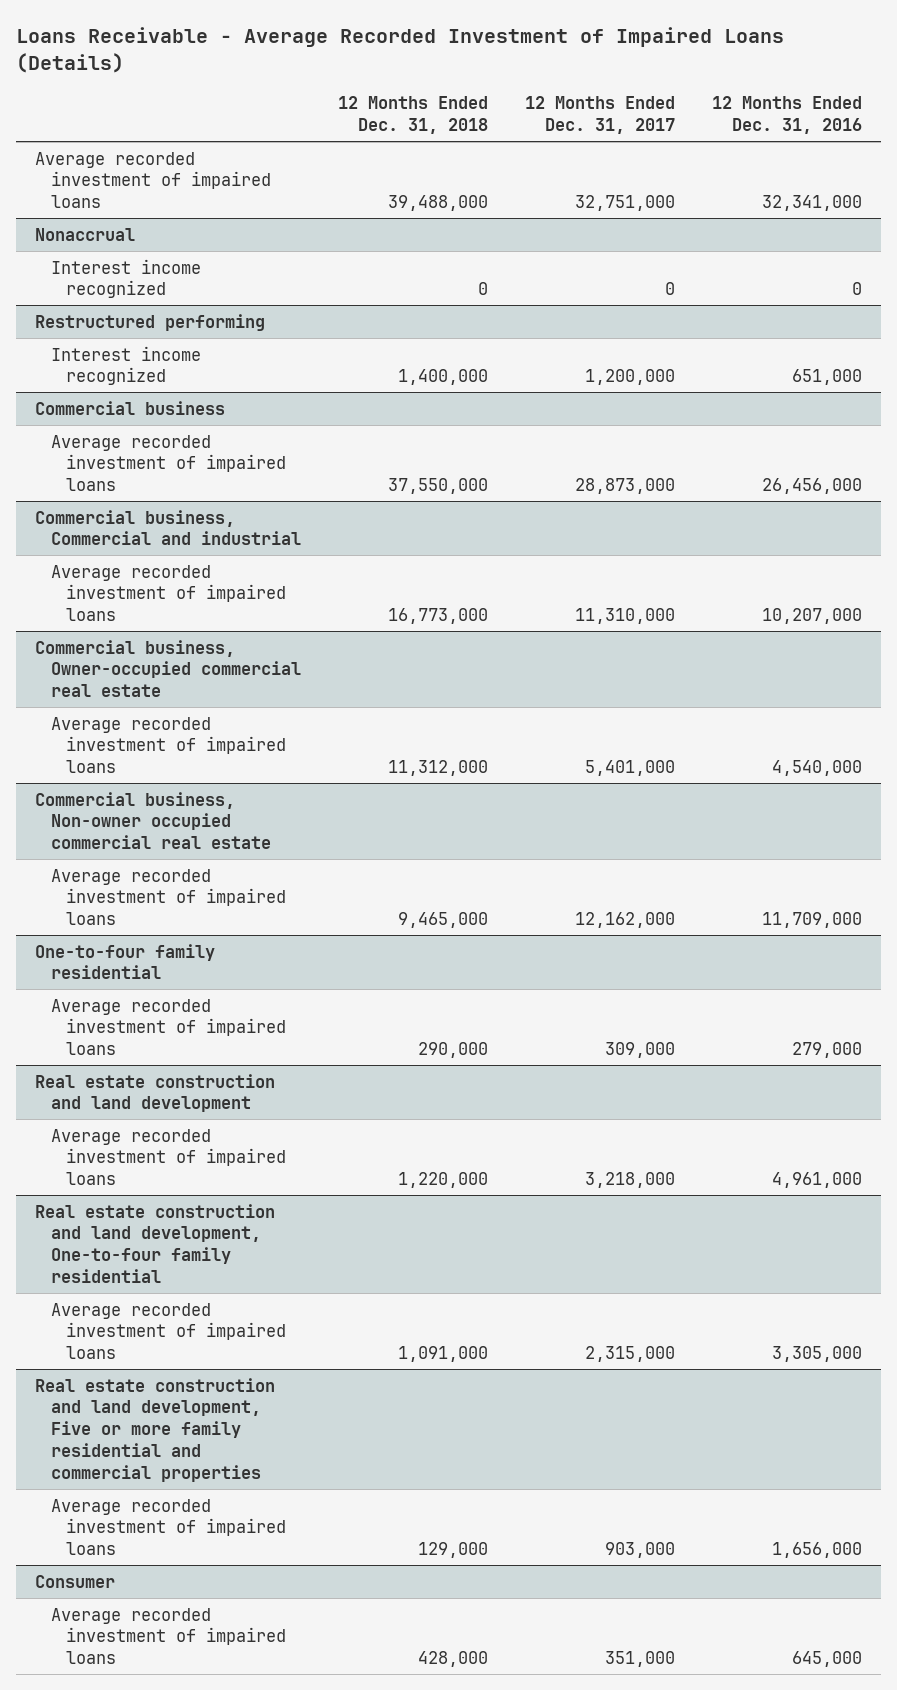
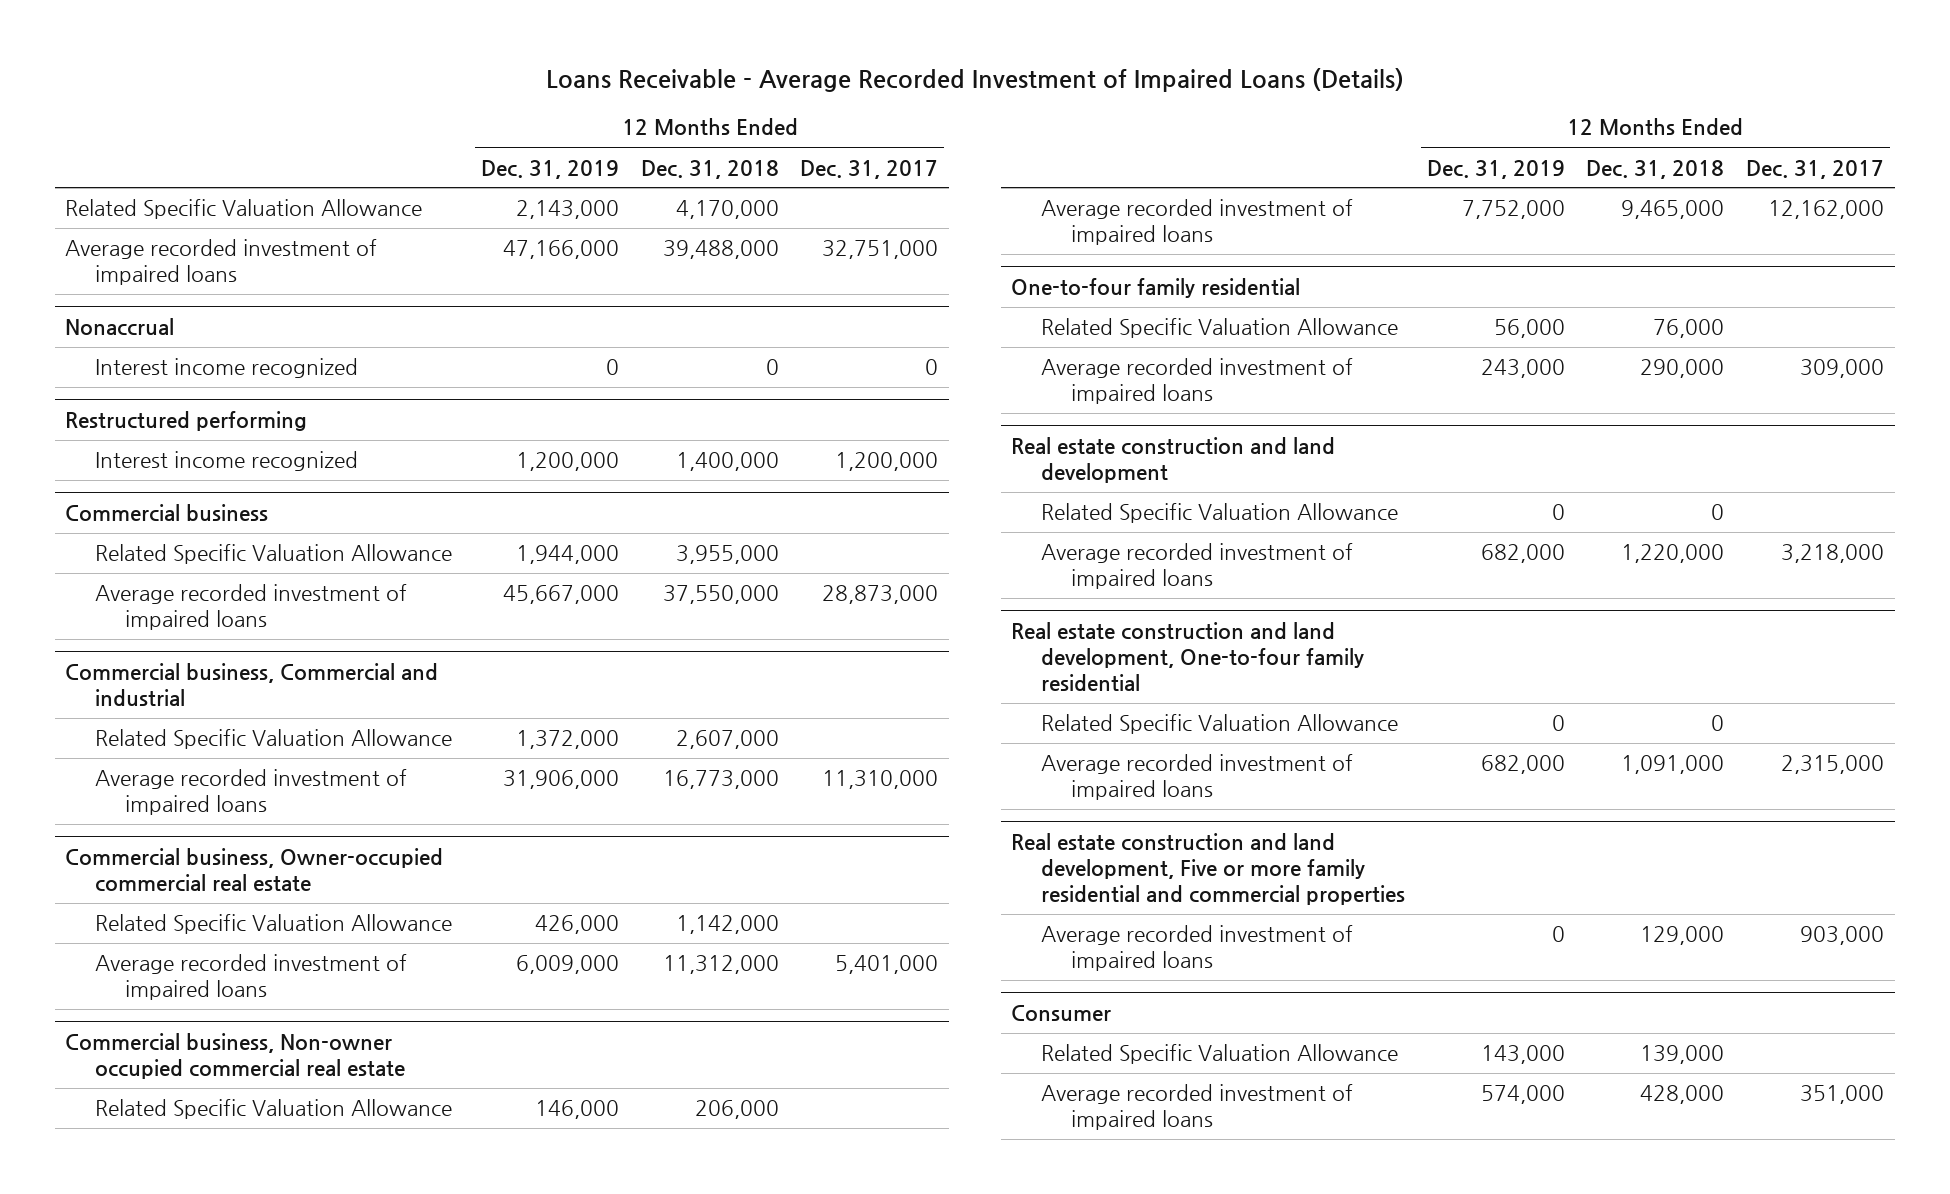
- | 12 Months Ended Dec. 31, 2018 | 12 Months Ended Dec. 31, 2017 | 12 Months Ended Dec. 31, 2016
+ | 12 Months Ended Dec. 31, 2019 | 12 Months Ended Dec. 31, 2018 | 12 Months Ended Dec. 31, 2017
+ Related Specific Valuation Allowance | 2,143,000 | 4,170,000 |
@ Commercial business
+ Related Specific Valuation Allowance | 1,944,000 | 3,955,000 |
@ Commercial business, Commercial and industrial
+ Related Specific Valuation Allowance | 1,372,000 | 2,607,000 |
@ Commercial business, Owner-occupied commercial real estate
+ Related Specific Valuation Allowance | 426,000 | 1,142,000 |
@ Commercial business, Non-owner occupied commercial real estate
+ Related Specific Valuation Allowance | 146,000 | 206,000 |
@ One-to-four family residential
+ Related Specific Valuation Allowance | 56,000 | 76,000 |
@ Real estate construction and land development
+ Related Specific Valuation Allowance | 0 | 0 |
@ Real estate construction and land development, One-to-four family residential
+ Related Specific Valuation Allowance | 0 | 0 |
@ Consumer
+ Related Specific Valuation Allowance | 143,000 | 139,000 |

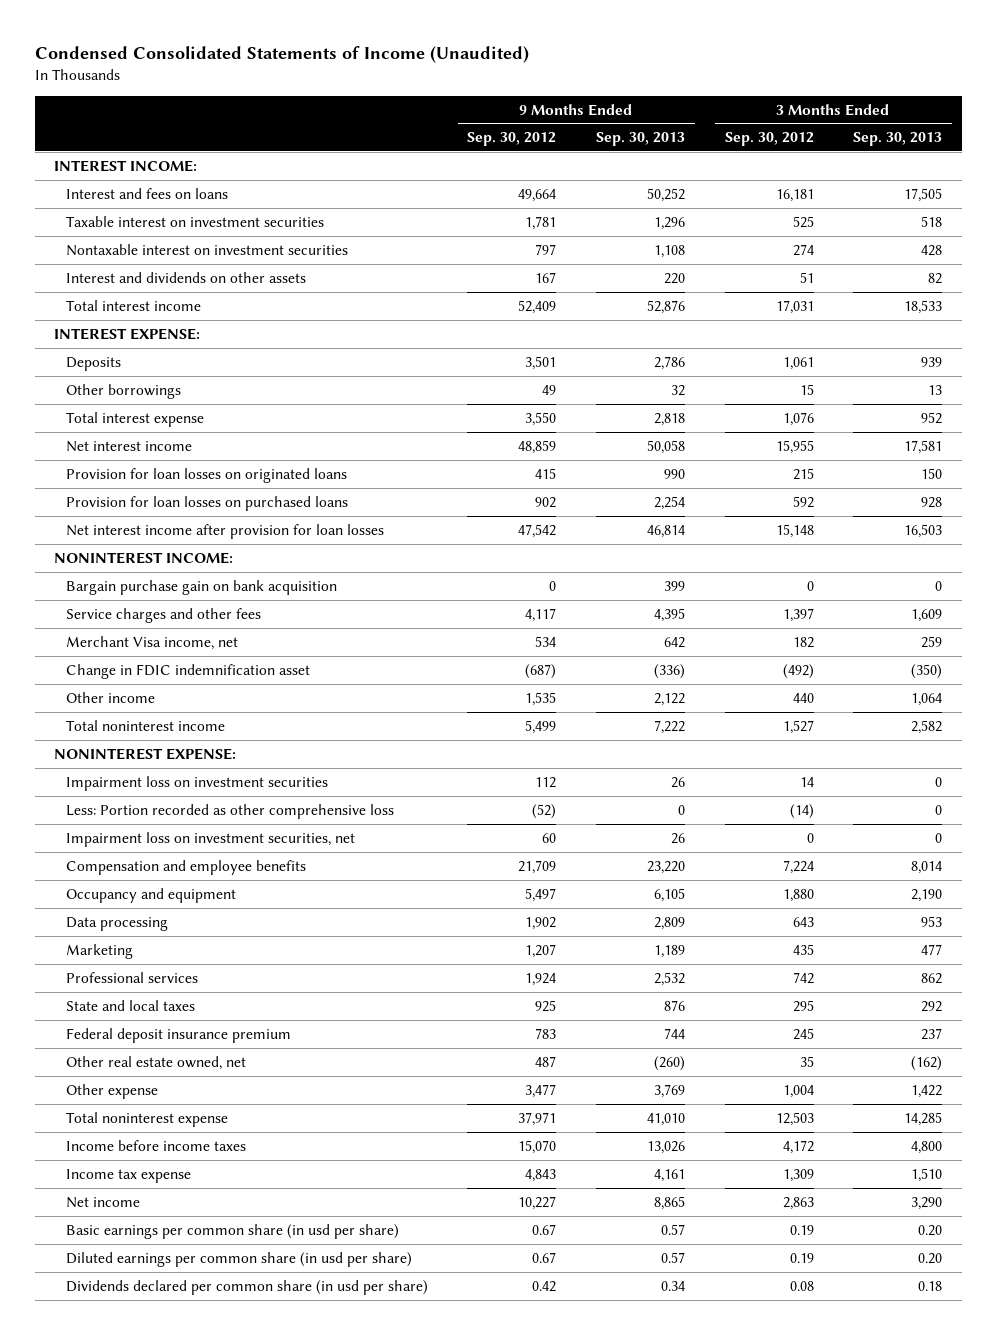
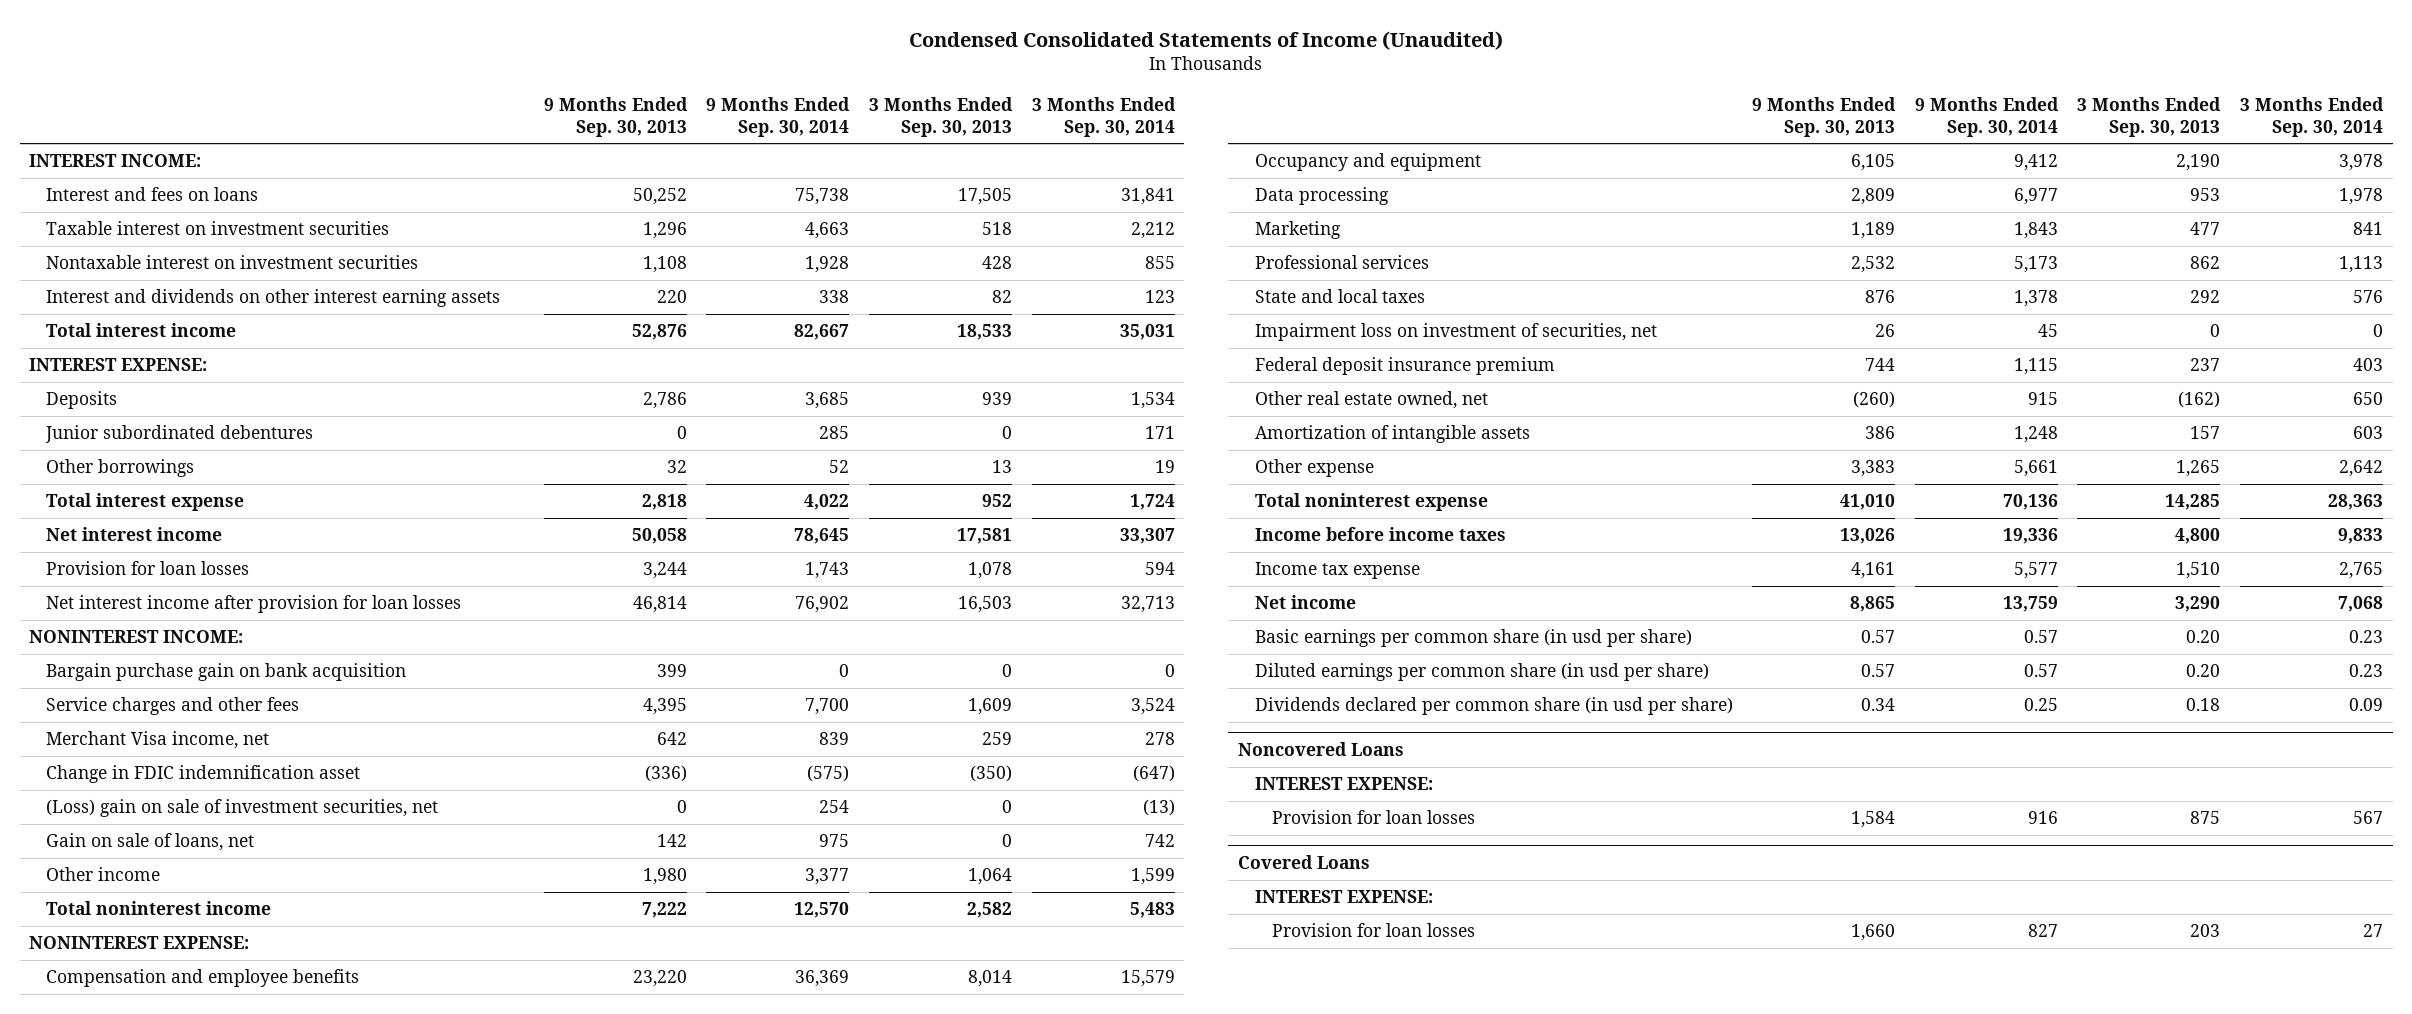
- | 9 Months Ended Sep. 30, 2012 | 9 Months Ended Sep. 30, 2013 | 3 Months Ended Sep. 30, 2012 | 3 Months Ended Sep. 30, 2013
+ | 9 Months Ended Sep. 30, 2013 | 9 Months Ended Sep. 30, 2014 | 3 Months Ended Sep. 30, 2013 | 3 Months Ended Sep. 30, 2014
- Interest and dividends on other assets | 167 | 220 | 51 | 82
+ Interest and dividends on other interest earning assets | 220 | 338 | 82 | 123
+ Junior subordinated debentures | 0 | 285 | 0 | 171
- Provision for loan losses on originated loans | 415 | 990 | 215 | 150
- Provision for loan losses on purchased loans | 902 | 2,254 | 592 | 928
+ Provision for loan losses | 3,244 | 1,743 | 1,078 | 594
- Other income | 1,535 | 2,122 | 440 | 1,064
+ (Loss) gain on sale of investment securities, net | 0 | 254 | 0 | (13)
+ Gain on sale of loans, net | 142 | 975 | 0 | 742
+ Other income | 1,980 | 3,377 | 1,064 | 1,599
- Impairment loss on investment securities | 112 | 26 | 14 | 0
- Less: Portion recorded as other comprehensive loss | (52) | 0 | (14) | 0
- Impairment loss on investment securities, net | 60 | 26 | 0 | 0
+ Impairment loss on investment of securities, net | 26 | 45 | 0 | 0
- Other expense | 3,477 | 3,769 | 1,004 | 1,422
+ Amortization of intangible assets | 386 | 1,248 | 157 | 603
+ Other expense | 3,383 | 5,661 | 1,265 | 2,642
+ Noncovered Loans
+ INTEREST EXPENSE:
+ Provision for loan losses | 1,584 | 916 | 875 | 567
+ Covered Loans
+ INTEREST EXPENSE:
+ Provision for loan losses | 1,660 | 827 | 203 | 27

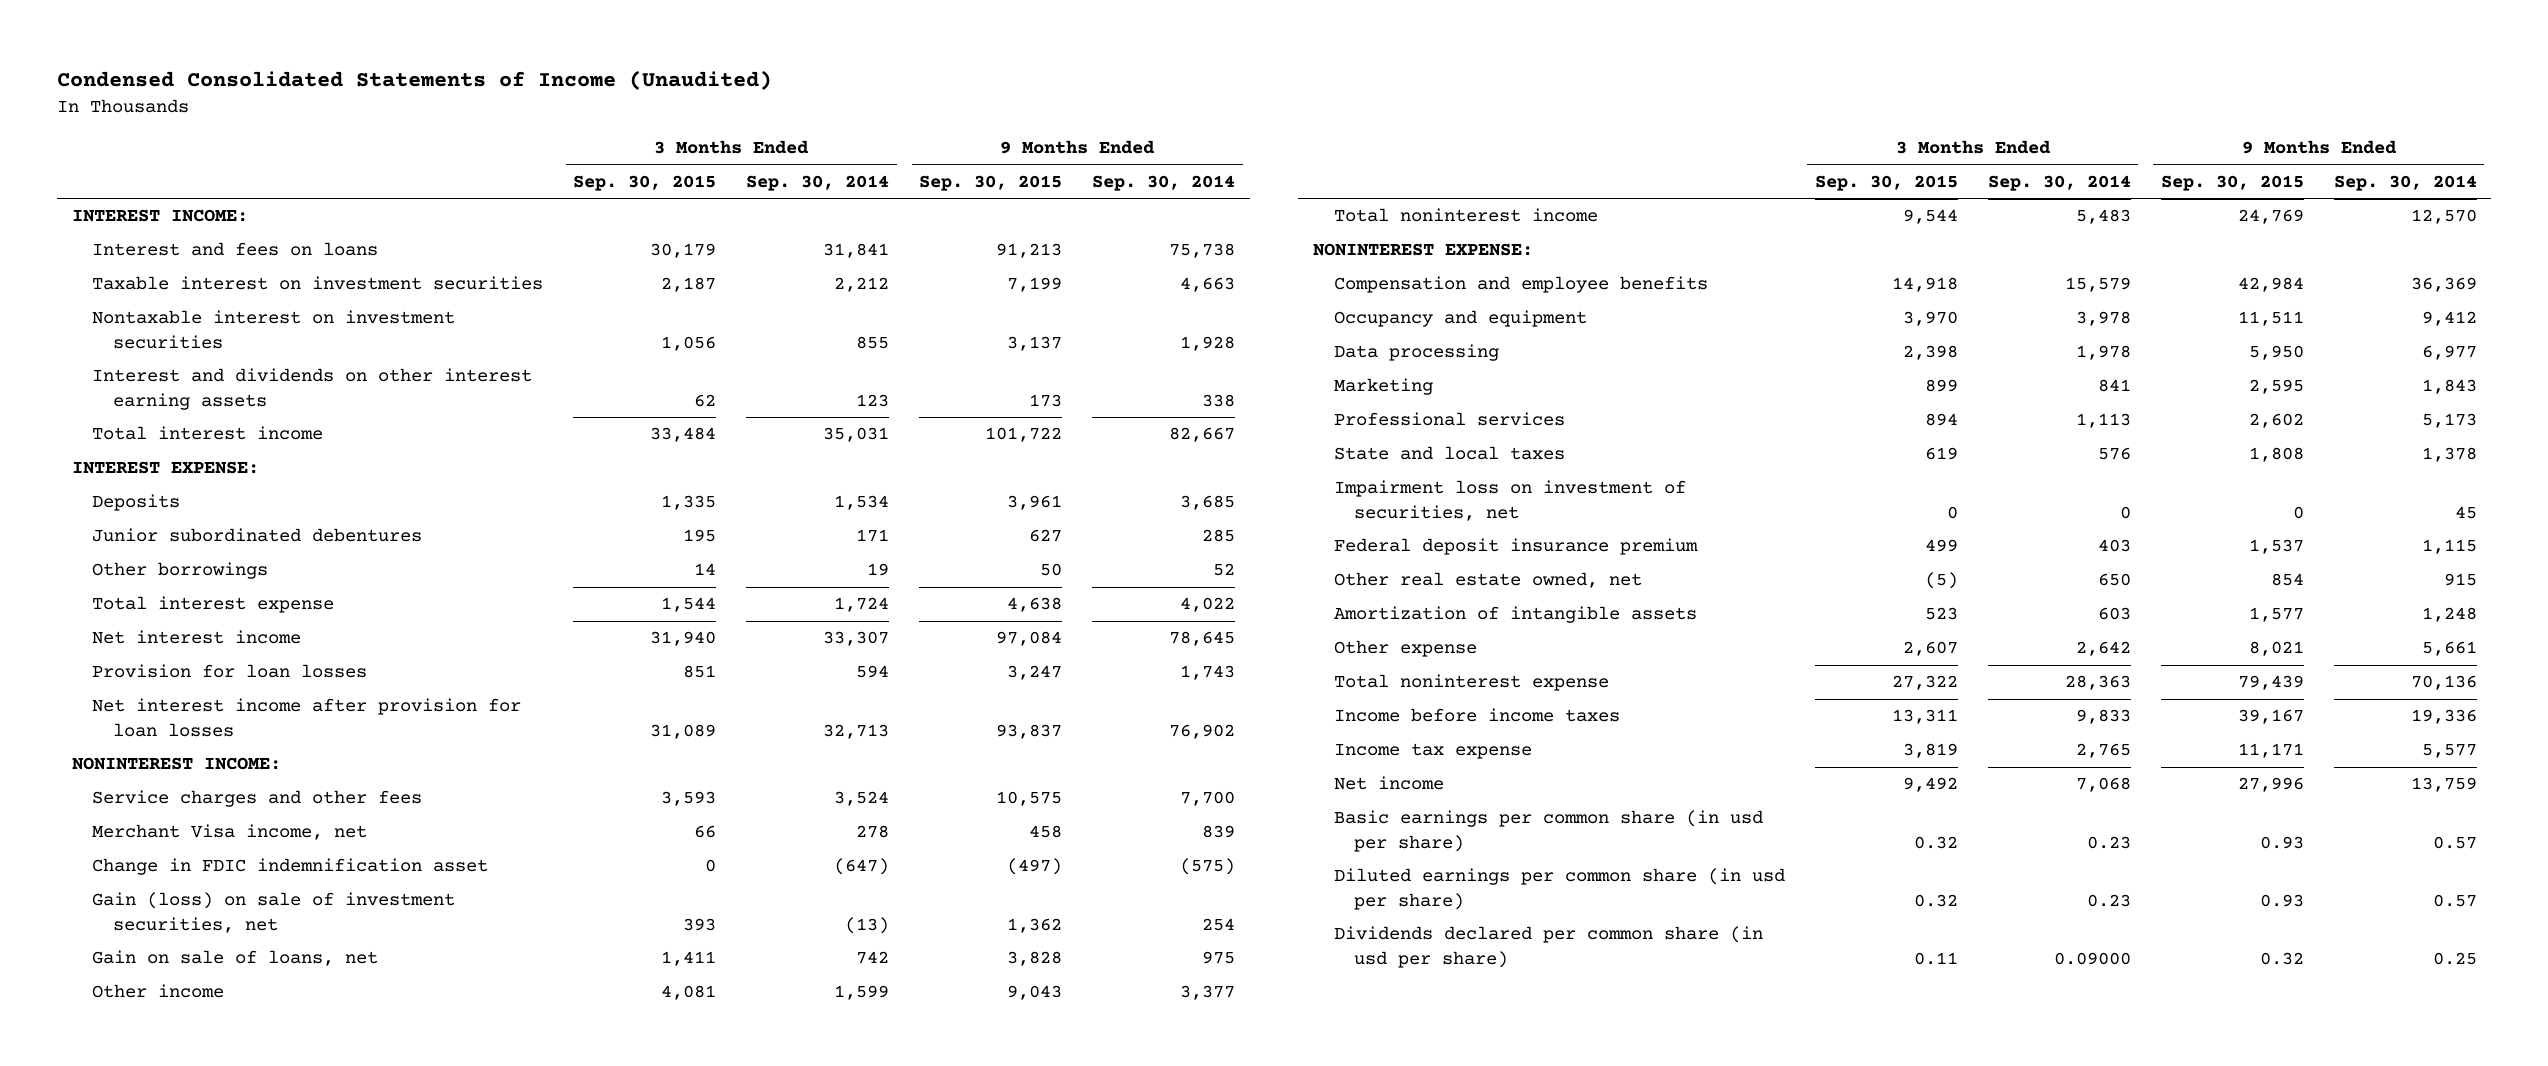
- | 9 Months Ended Sep. 30, 2013 | 9 Months Ended Sep. 30, 2014 | 3 Months Ended Sep. 30, 2013 | 3 Months Ended Sep. 30, 2014
+ | 3 Months Ended Sep. 30, 2015 | 3 Months Ended Sep. 30, 2014 | 9 Months Ended Sep. 30, 2015 | 9 Months Ended Sep. 30, 2014
- Bargain purchase gain on bank acquisition | 399 | 0 | 0 | 0
- (Loss) gain on sale of investment securities, net | 0 | 254 | 0 | (13)
+ Gain (loss) on sale of investment securities, net | 393 | (13) | 1,362 | 254
- Dividends declared per common share (in usd per share) | 0.34 | 0.25 | 0.18 | 0.09
- Noncovered Loans
- INTEREST EXPENSE:
- Provision for loan losses | 1,584 | 916 | 875 | 567
- Covered Loans
- INTEREST EXPENSE:
- Provision for loan losses | 1,660 | 827 | 203 | 27
+ Dividends declared per common share (in usd per share) | 0.11 | 0.09000 | 0.32 | 0.25

